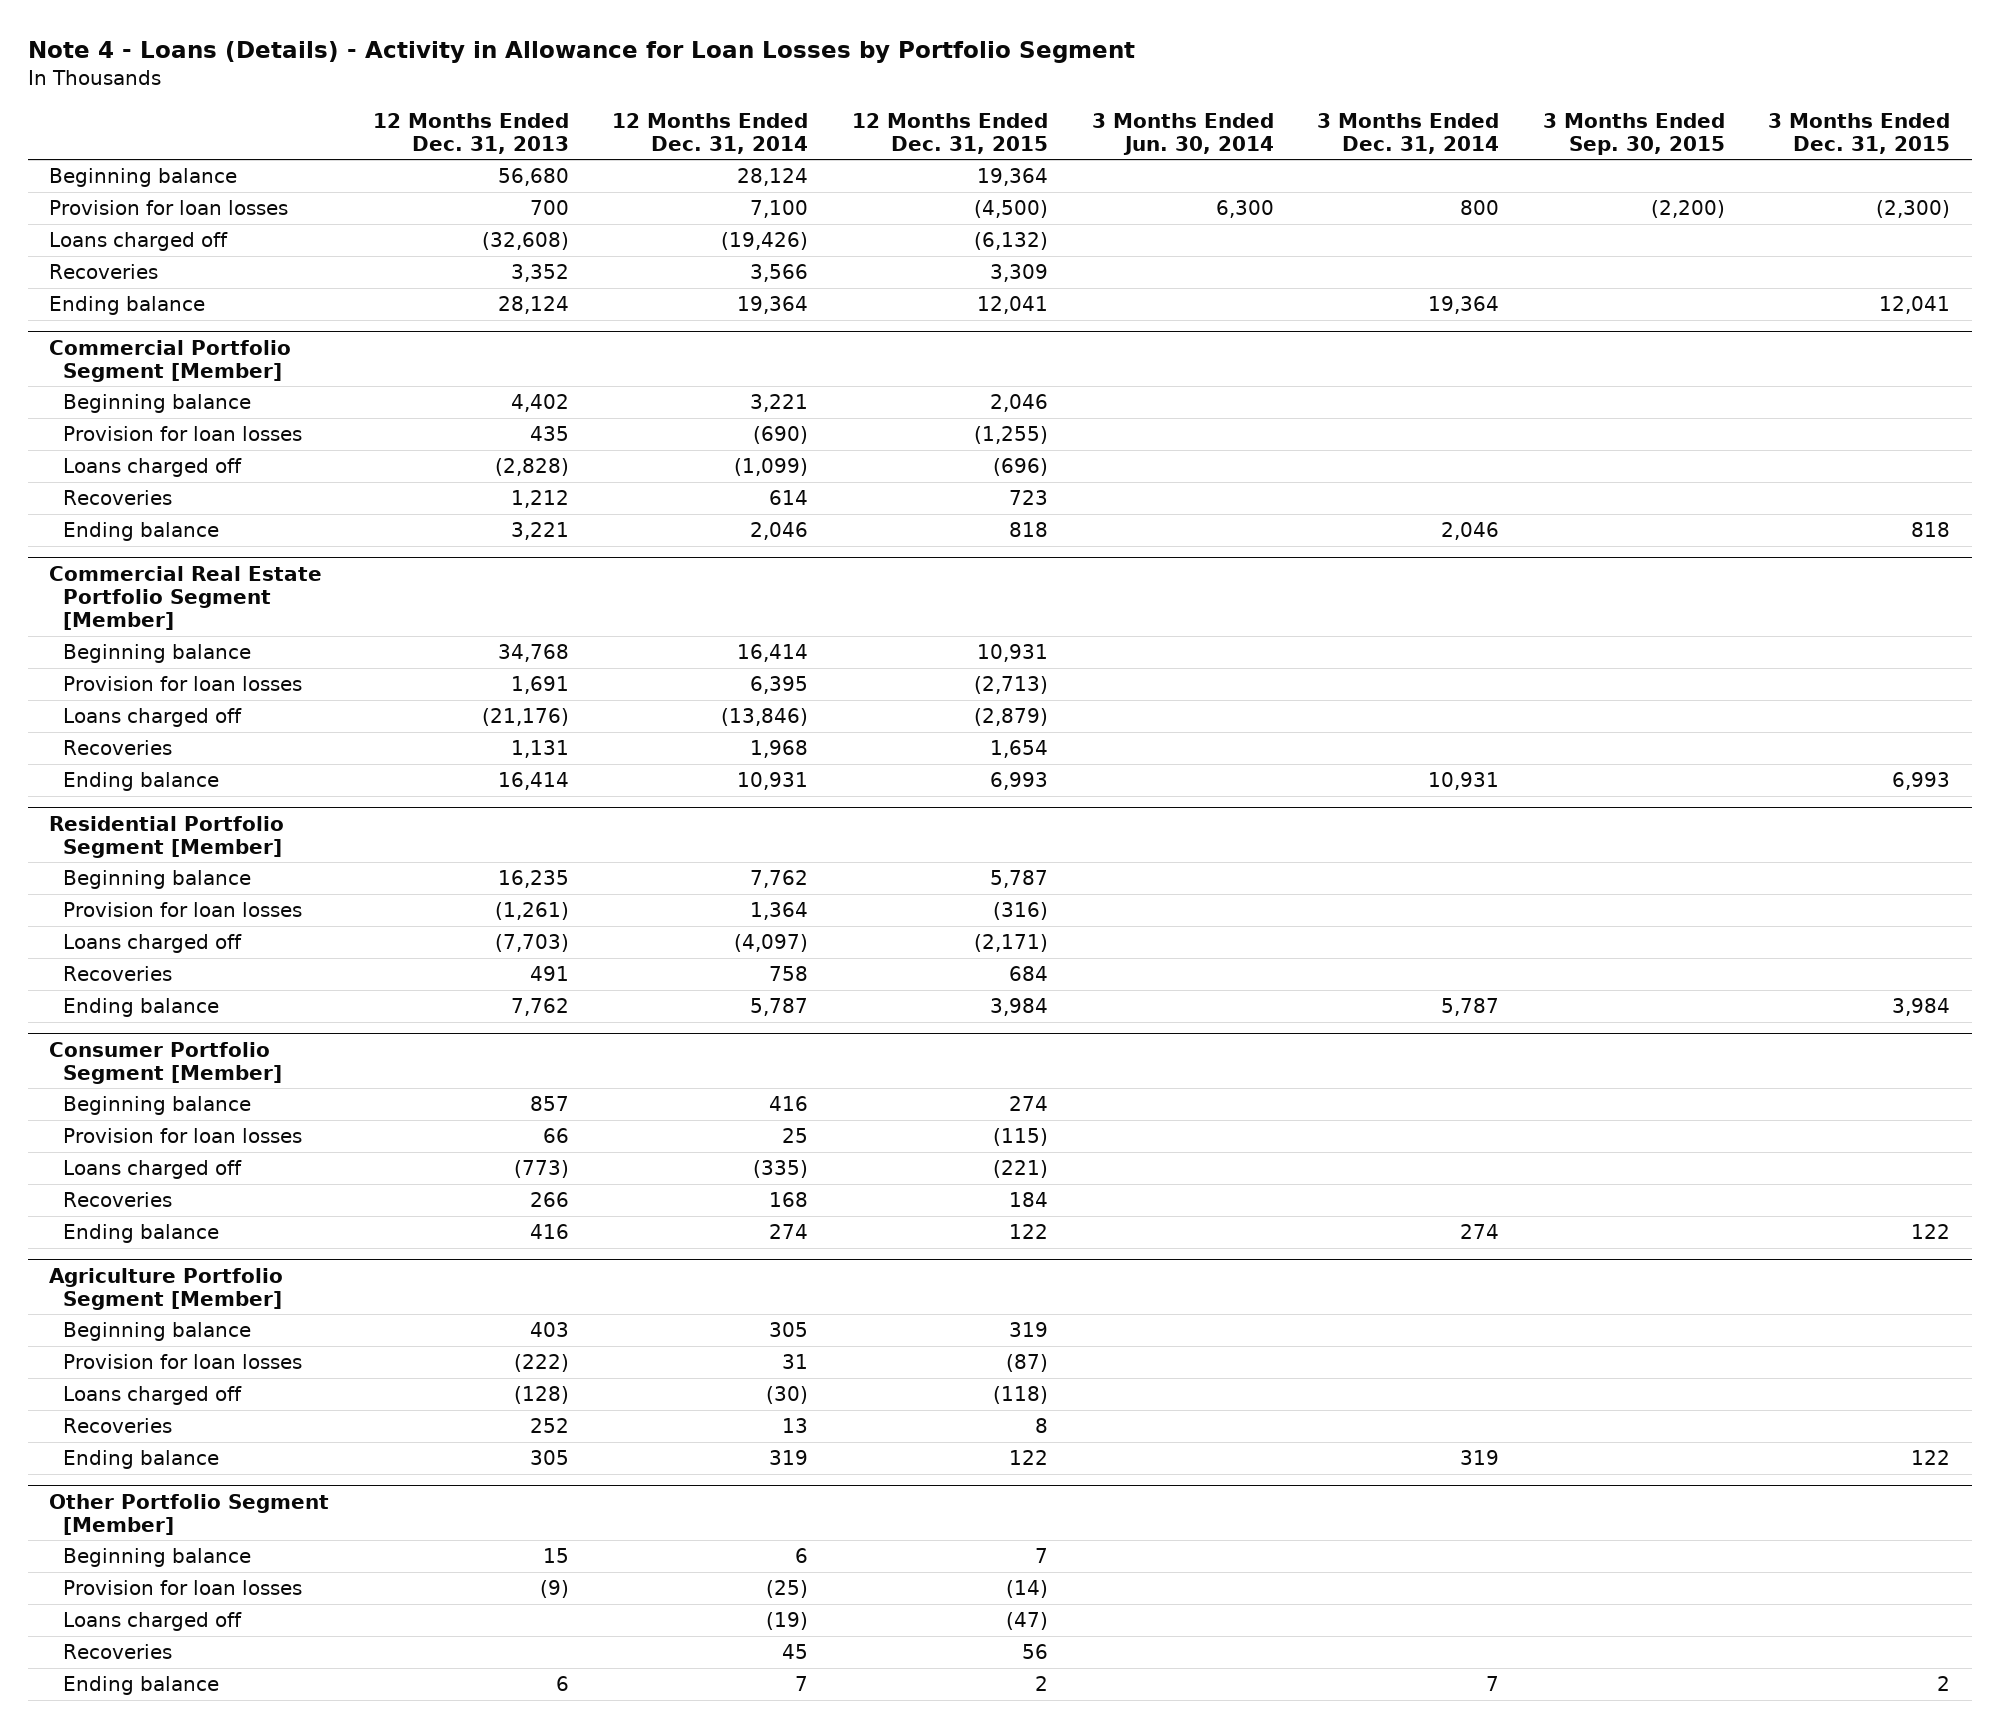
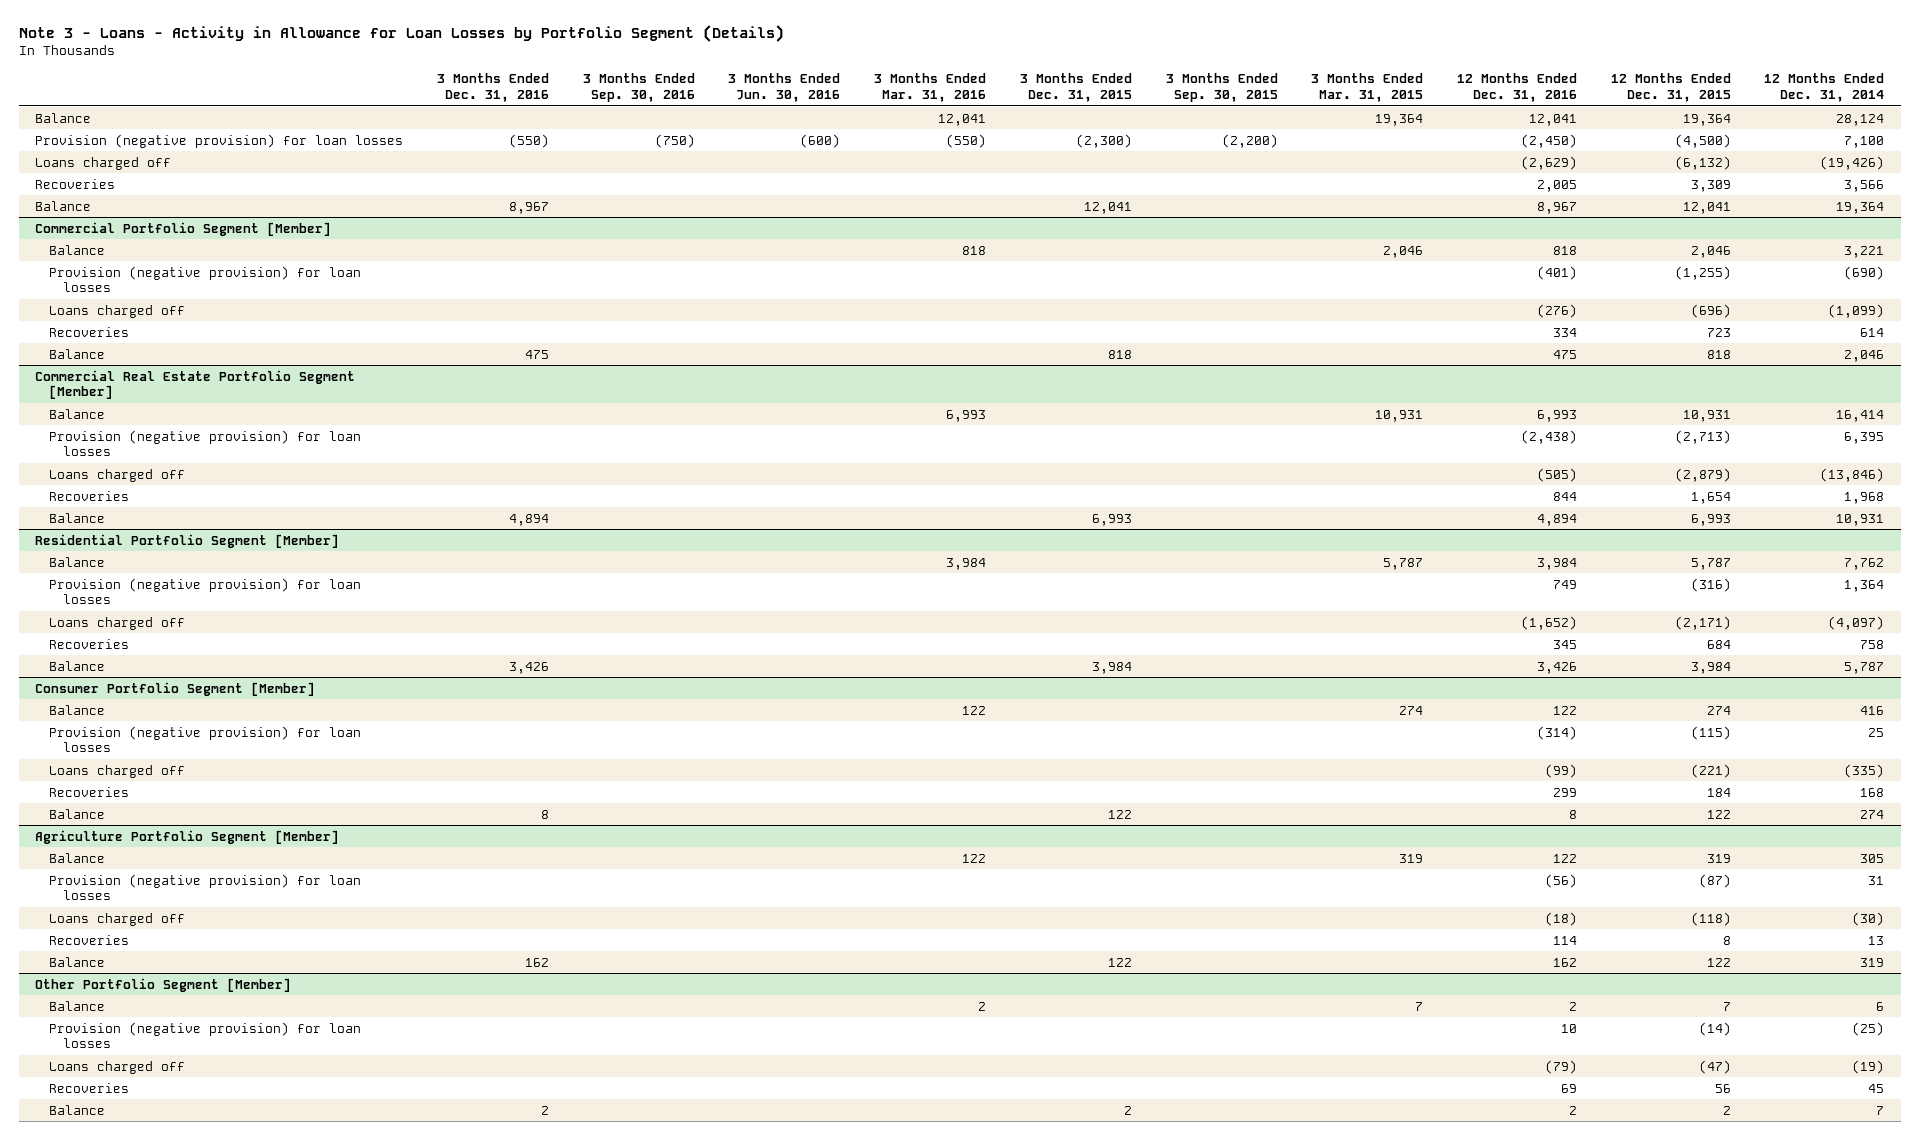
- Note 4 - Loans (Details) - Activity in Allowance for Loan Losses by Portfolio Segment
+ Note 3 - Loans - Activity in Allowance for Loan Losses by Portfolio Segment (Details)
- | 12 Months Ended Dec. 31, 2013 | 12 Months Ended Dec. 31, 2014 | 12 Months Ended Dec. 31, 2015 | 3 Months Ended Jun. 30, 2014 | 3 Months Ended Dec. 31, 2014 | 3 Months Ended Sep. 30, 2015 | 3 Months Ended Dec. 31, 2015
+ | 3 Months Ended Dec. 31, 2016 | 3 Months Ended Sep. 30, 2016 | 3 Months Ended Jun. 30, 2016 | 3 Months Ended Mar. 31, 2016 | 3 Months Ended Dec. 31, 2015 | 3 Months Ended Sep. 30, 2015 | 3 Months Ended Mar. 31, 2015 | 12 Months Ended Dec. 31, 2016 | 12 Months Ended Dec. 31, 2015 | 12 Months Ended Dec. 31, 2014
- Beginning balance | 56,680 | 28,124 | 19,364 | | | |
- Provision for loan losses | 700 | 7,100 | (4,500) | 6,300 | 800 | (2,200) | (2,300)
+ Balance | | | | 12,041 | | | 19,364 | 12,041 | 19,364 | 28,124
+ Provision (negative provision) for loan losses | (550) | (750) | (600) | (550) | (2,300) | (2,200) | | (2,450) | (4,500) | 7,100
- Ending balance | 28,124 | 19,364 | 12,041 | | 19,364 | | 12,041
+ Balance | 8,967 | | | | 12,041 | | | 8,967 | 12,041 | 19,364
@ Commercial Portfolio Segment [Member]
- Beginning balance | 4,402 | 3,221 | 2,046 | | | |
- Provision for loan losses | 435 | (690) | (1,255) | | | |
+ Balance | | | | 818 | | | 2,046 | 818 | 2,046 | 3,221
+ Provision (negative provision) for loan losses | | | | | | | | (401) | (1,255) | (690)
- Ending balance | 3,221 | 2,046 | 818 | | 2,046 | | 818
+ Balance | 475 | | | | 818 | | | 475 | 818 | 2,046
@ Commercial Real Estate Portfolio Segment [Member]
- Beginning balance | 34,768 | 16,414 | 10,931 | | | |
- Provision for loan losses | 1,691 | 6,395 | (2,713) | | | |
+ Balance | | | | 6,993 | | | 10,931 | 6,993 | 10,931 | 16,414
+ Provision (negative provision) for loan losses | | | | | | | | (2,438) | (2,713) | 6,395
- Ending balance | 16,414 | 10,931 | 6,993 | | 10,931 | | 6,993
+ Balance | 4,894 | | | | 6,993 | | | 4,894 | 6,993 | 10,931
@ Residential Portfolio Segment [Member]
- Beginning balance | 16,235 | 7,762 | 5,787 | | | |
- Provision for loan losses | (1,261) | 1,364 | (316) | | | |
+ Balance | | | | 3,984 | | | 5,787 | 3,984 | 5,787 | 7,762
+ Provision (negative provision) for loan losses | | | | | | | | 749 | (316) | 1,364
- Ending balance | 7,762 | 5,787 | 3,984 | | 5,787 | | 3,984
+ Balance | 3,426 | | | | 3,984 | | | 3,426 | 3,984 | 5,787
@ Consumer Portfolio Segment [Member]
- Beginning balance | 857 | 416 | 274 | | | |
- Provision for loan losses | 66 | 25 | (115) | | | |
+ Balance | | | | 122 | | | 274 | 122 | 274 | 416
+ Provision (negative provision) for loan losses | | | | | | | | (314) | (115) | 25
- Ending balance | 416 | 274 | 122 | | 274 | | 122
+ Balance | 8 | | | | 122 | | | 8 | 122 | 274
@ Agriculture Portfolio Segment [Member]
- Beginning balance | 403 | 305 | 319 | | | |
- Provision for loan losses | (222) | 31 | (87) | | | |
+ Balance | | | | 122 | | | 319 | 122 | 319 | 305
+ Provision (negative provision) for loan losses | | | | | | | | (56) | (87) | 31
- Ending balance | 305 | 319 | 122 | | 319 | | 122
+ Balance | 162 | | | | 122 | | | 162 | 122 | 319
@ Other Portfolio Segment [Member]
- Beginning balance | 15 | 6 | 7 | | | |
- Provision for loan losses | (9) | (25) | (14) | | | |
+ Balance | | | | 2 | | | 7 | 2 | 7 | 6
+ Provision (negative provision) for loan losses | | | | | | | | 10 | (14) | (25)
- Ending balance | 6 | 7 | 2 | | 7 | | 2
+ Balance | 2 | | | | 2 | | | 2 | 2 | 7

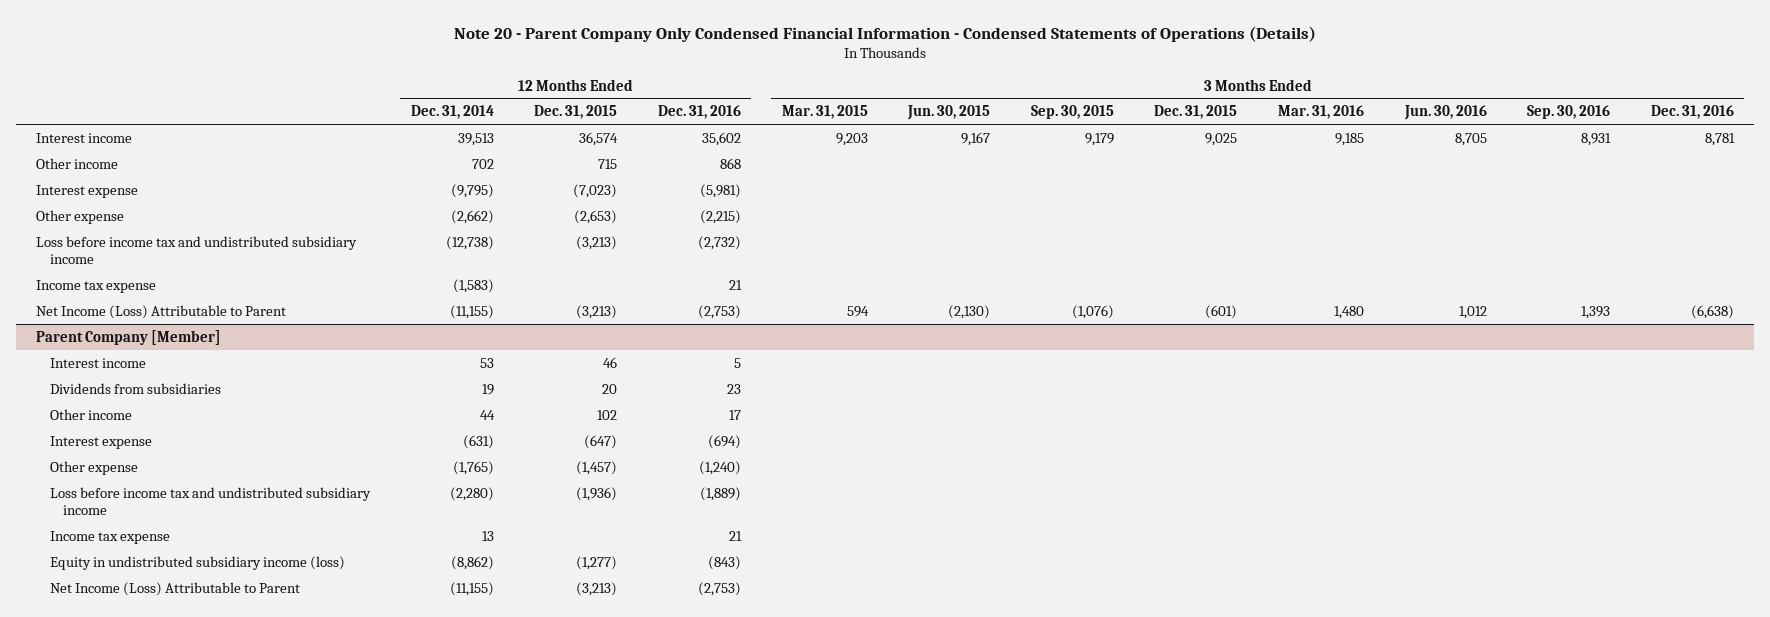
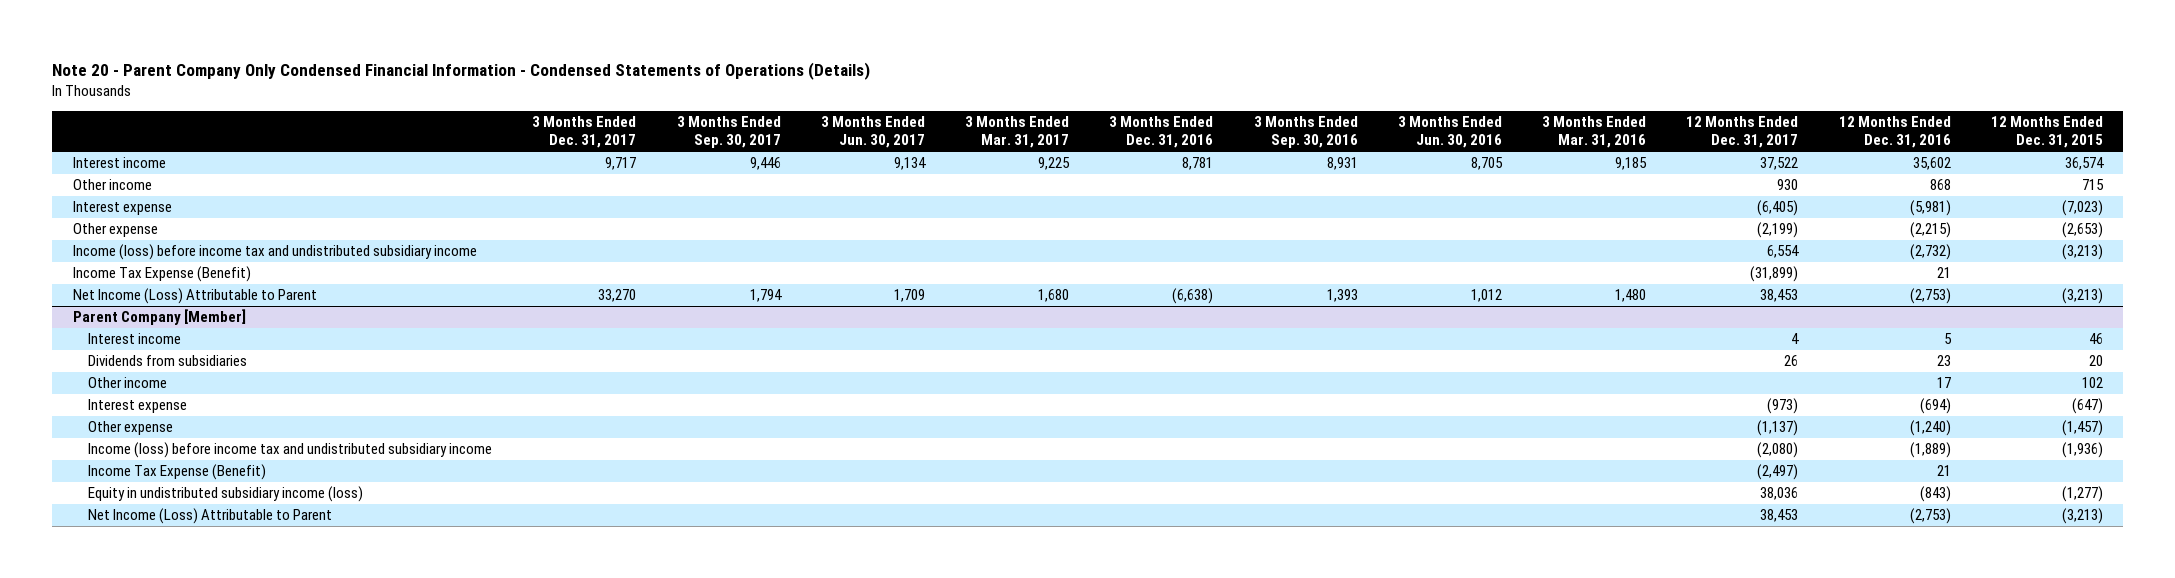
- | 12 Months Ended Dec. 31, 2014 | 12 Months Ended Dec. 31, 2015 | 12 Months Ended Dec. 31, 2016 | 3 Months Ended Mar. 31, 2015 | 3 Months Ended Jun. 30, 2015 | 3 Months Ended Sep. 30, 2015 | 3 Months Ended Dec. 31, 2015 | 3 Months Ended Mar. 31, 2016 | 3 Months Ended Jun. 30, 2016 | 3 Months Ended Sep. 30, 2016 | 3 Months Ended Dec. 31, 2016
+ | 3 Months Ended Dec. 31, 2017 | 3 Months Ended Sep. 30, 2017 | 3 Months Ended Jun. 30, 2017 | 3 Months Ended Mar. 31, 2017 | 3 Months Ended Dec. 31, 2016 | 3 Months Ended Sep. 30, 2016 | 3 Months Ended Jun. 30, 2016 | 3 Months Ended Mar. 31, 2016 | 12 Months Ended Dec. 31, 2017 | 12 Months Ended Dec. 31, 2016 | 12 Months Ended Dec. 31, 2015
- Loss before income tax and undistributed subsidiary income | (12,738) | (3,213) | (2,732) | | | | | | | |
- Income tax expense | (1,583) | | 21 | | | | | | | |
+ Income (loss) before income tax and undistributed subsidiary income | | | | | | | | | 6,554 | (2,732) | (3,213)
+ Income Tax Expense (Benefit) | | | | | | | | | (31,899) | 21 |
@ Parent Company [Member]
- Loss before income tax and undistributed subsidiary income | (2,280) | (1,936) | (1,889) | | | | | | | |
- Income tax expense | 13 | | 21 | | | | | | | |
+ Income (loss) before income tax and undistributed subsidiary income | | | | | | | | | (2,080) | (1,889) | (1,936)
+ Income Tax Expense (Benefit) | | | | | | | | | (2,497) | 21 |

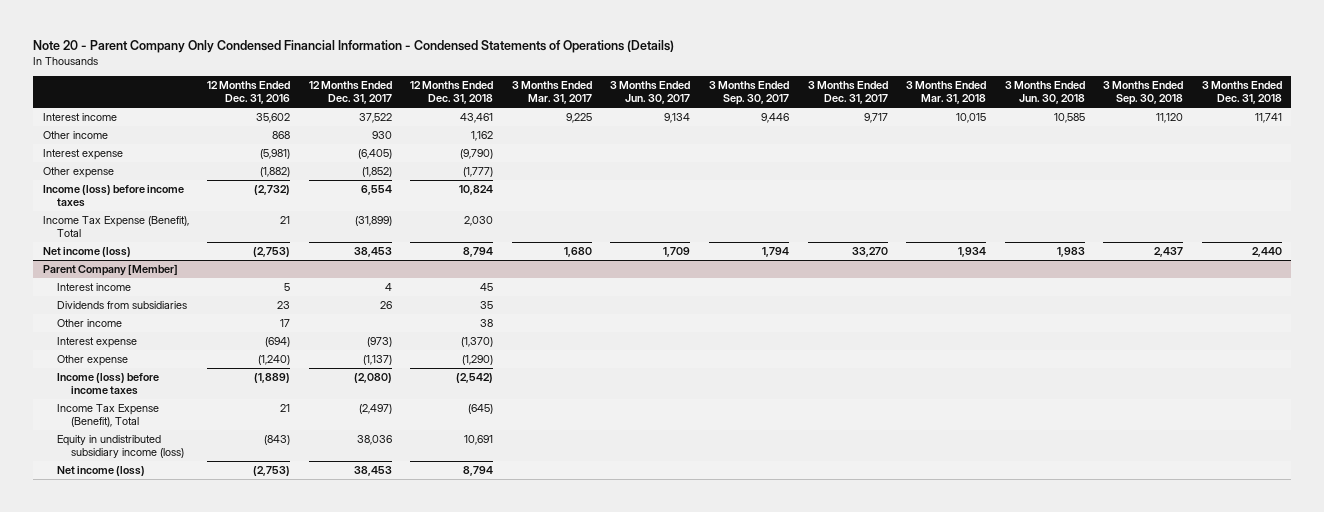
- | 3 Months Ended Dec. 31, 2017 | 3 Months Ended Sep. 30, 2017 | 3 Months Ended Jun. 30, 2017 | 3 Months Ended Mar. 31, 2017 | 3 Months Ended Dec. 31, 2016 | 3 Months Ended Sep. 30, 2016 | 3 Months Ended Jun. 30, 2016 | 3 Months Ended Mar. 31, 2016 | 12 Months Ended Dec. 31, 2017 | 12 Months Ended Dec. 31, 2016 | 12 Months Ended Dec. 31, 2015
+ | 12 Months Ended Dec. 31, 2016 | 12 Months Ended Dec. 31, 2017 | 12 Months Ended Dec. 31, 2018 | 3 Months Ended Mar. 31, 2017 | 3 Months Ended Jun. 30, 2017 | 3 Months Ended Sep. 30, 2017 | 3 Months Ended Dec. 31, 2017 | 3 Months Ended Mar. 31, 2018 | 3 Months Ended Jun. 30, 2018 | 3 Months Ended Sep. 30, 2018 | 3 Months Ended Dec. 31, 2018
- Other expense | | | | | | | | | (2,199) | (2,215) | (2,653)
- Income (loss) before income tax and undistributed subsidiary income | | | | | | | | | 6,554 | (2,732) | (3,213)
- Income Tax Expense (Benefit) | | | | | | | | | (31,899) | 21 |
- Net Income (Loss) Attributable to Parent | 33,270 | 1,794 | 1,709 | 1,680 | (6,638) | 1,393 | 1,012 | 1,480 | 38,453 | (2,753) | (3,213)
+ Other expense | (1,882) | (1,852) | (1,777) | | | | | | | |
+ Income (loss) before income taxes | (2,732) | 6,554 | 10,824 | | | | | | | |
+ Income Tax Expense (Benefit), Total | 21 | (31,899) | 2,030 | | | | | | | |
+ Net income (loss) | (2,753) | 38,453 | 8,794 | 1,680 | 1,709 | 1,794 | 33,270 | 1,934 | 1,983 | 2,437 | 2,440
@ Parent Company [Member]
- Income (loss) before income tax and undistributed subsidiary income | | | | | | | | | (2,080) | (1,889) | (1,936)
- Income Tax Expense (Benefit) | | | | | | | | | (2,497) | 21 |
+ Income (loss) before income taxes | (1,889) | (2,080) | (2,542) | | | | | | | |
+ Income Tax Expense (Benefit), Total | 21 | (2,497) | (645) | | | | | | | |
- Net Income (Loss) Attributable to Parent | | | | | | | | | 38,453 | (2,753) | (3,213)
+ Net income (loss) | (2,753) | 38,453 | 8,794 | | | | | | | |

